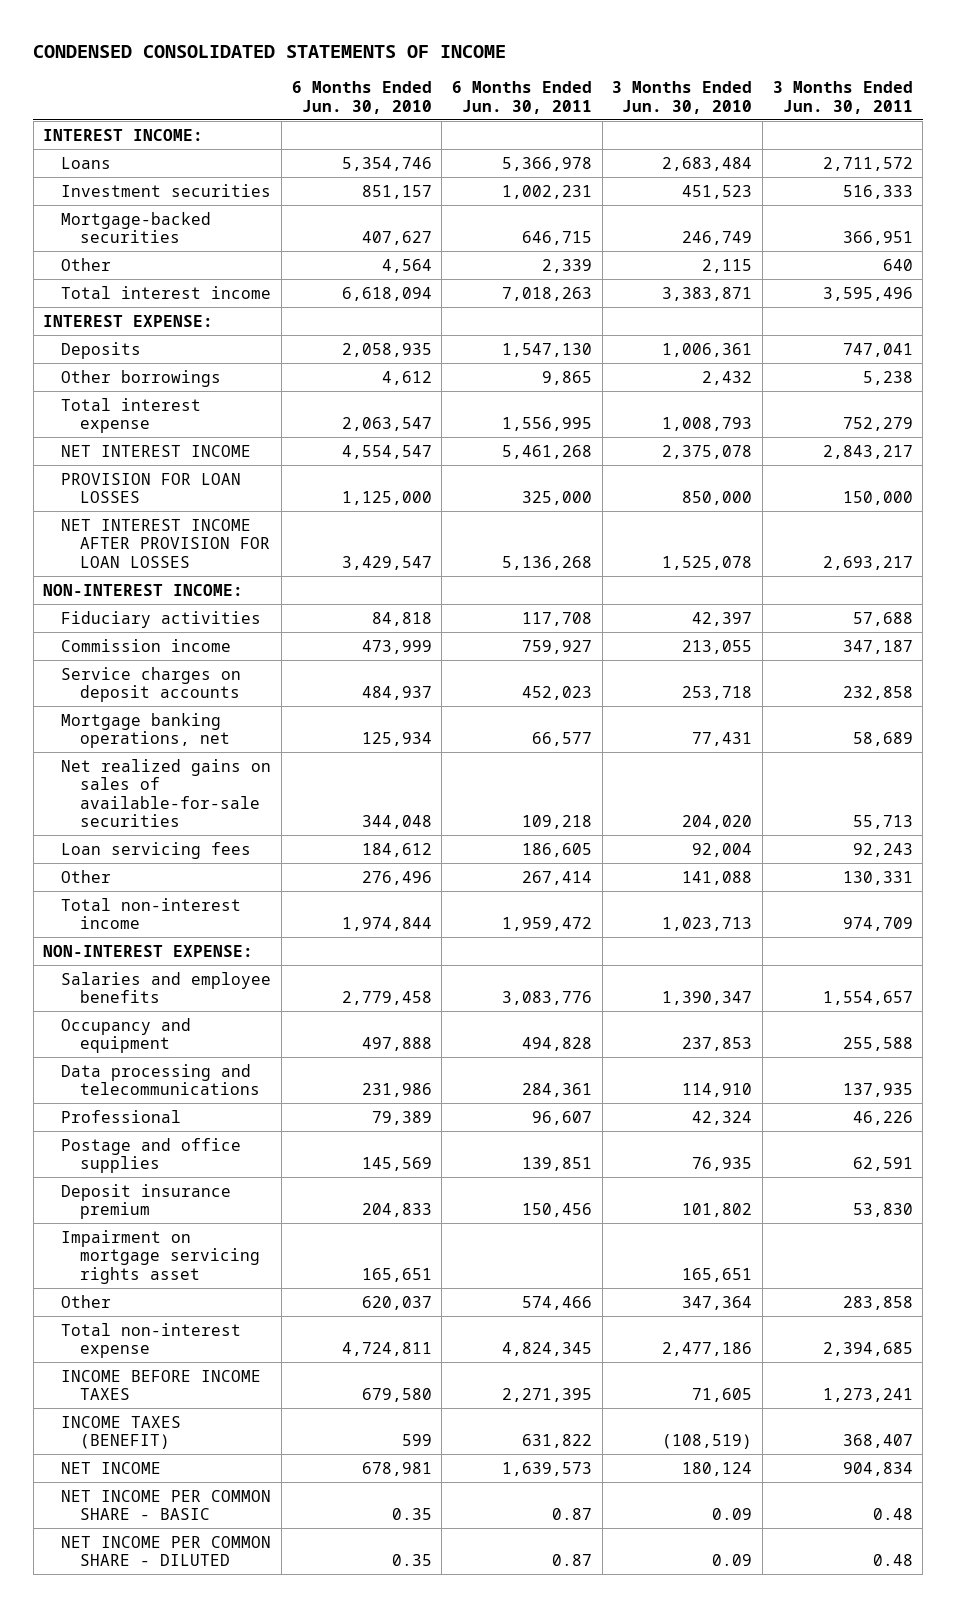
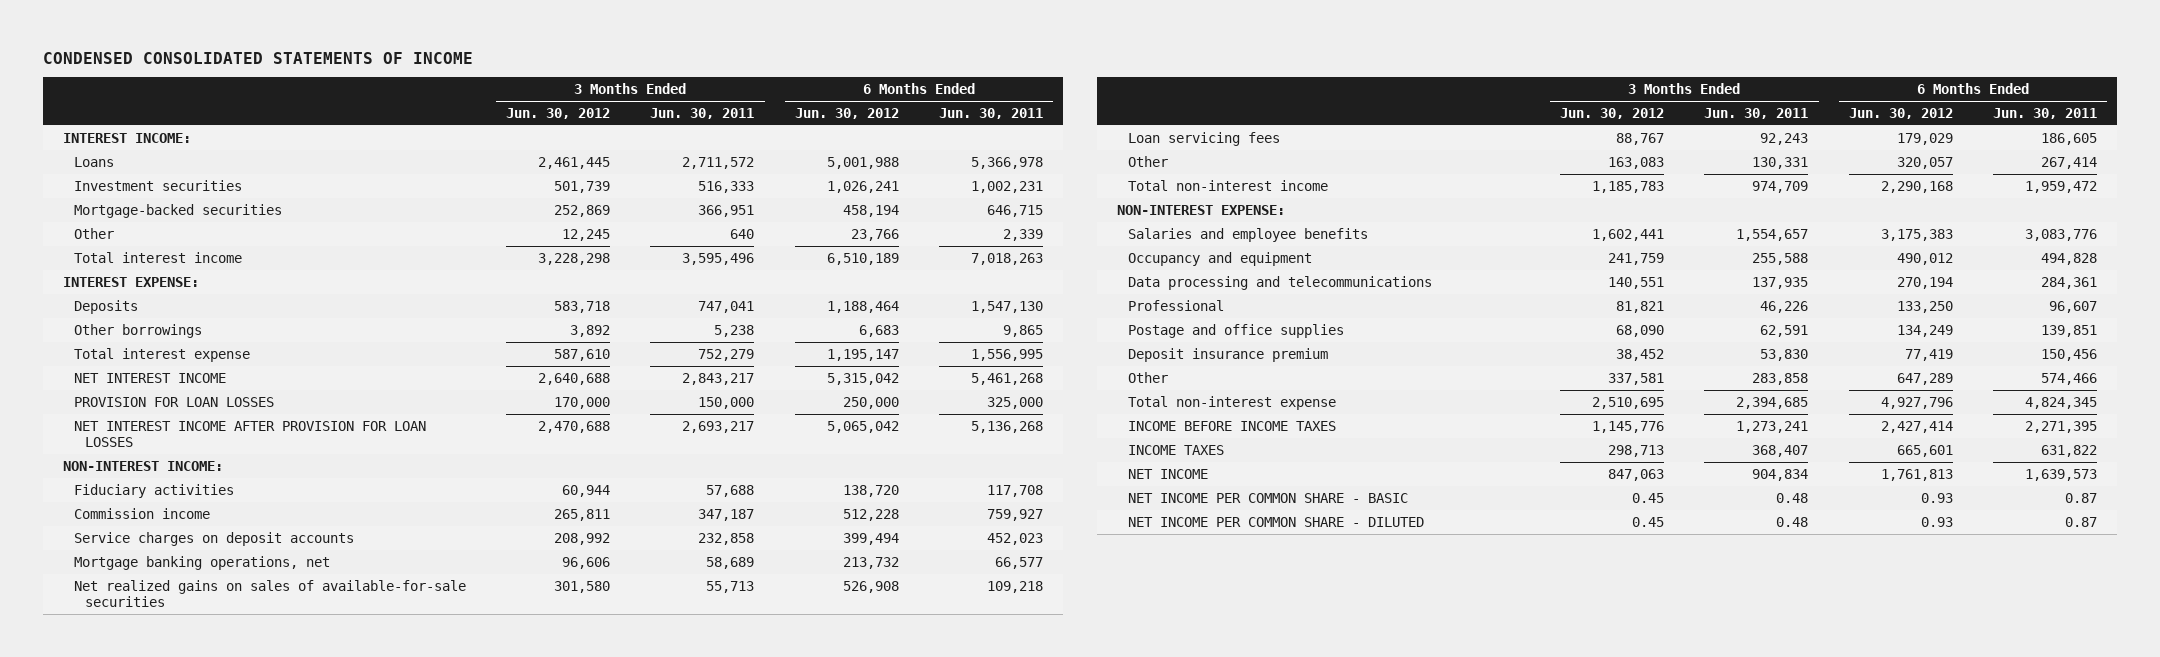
- | 6 Months Ended Jun. 30, 2010 | 6 Months Ended Jun. 30, 2011 | 3 Months Ended Jun. 30, 2010 | 3 Months Ended Jun. 30, 2011
+ | 3 Months Ended Jun. 30, 2012 | 3 Months Ended Jun. 30, 2011 | 6 Months Ended Jun. 30, 2012 | 6 Months Ended Jun. 30, 2011
- Impairment on mortgage servicing rights asset | 165,651 | | 165,651 |
- INCOME TAXES (BENEFIT) | 599 | 631,822 | (108,519) | 368,407
+ INCOME TAXES | 298,713 | 368,407 | 665,601 | 631,822

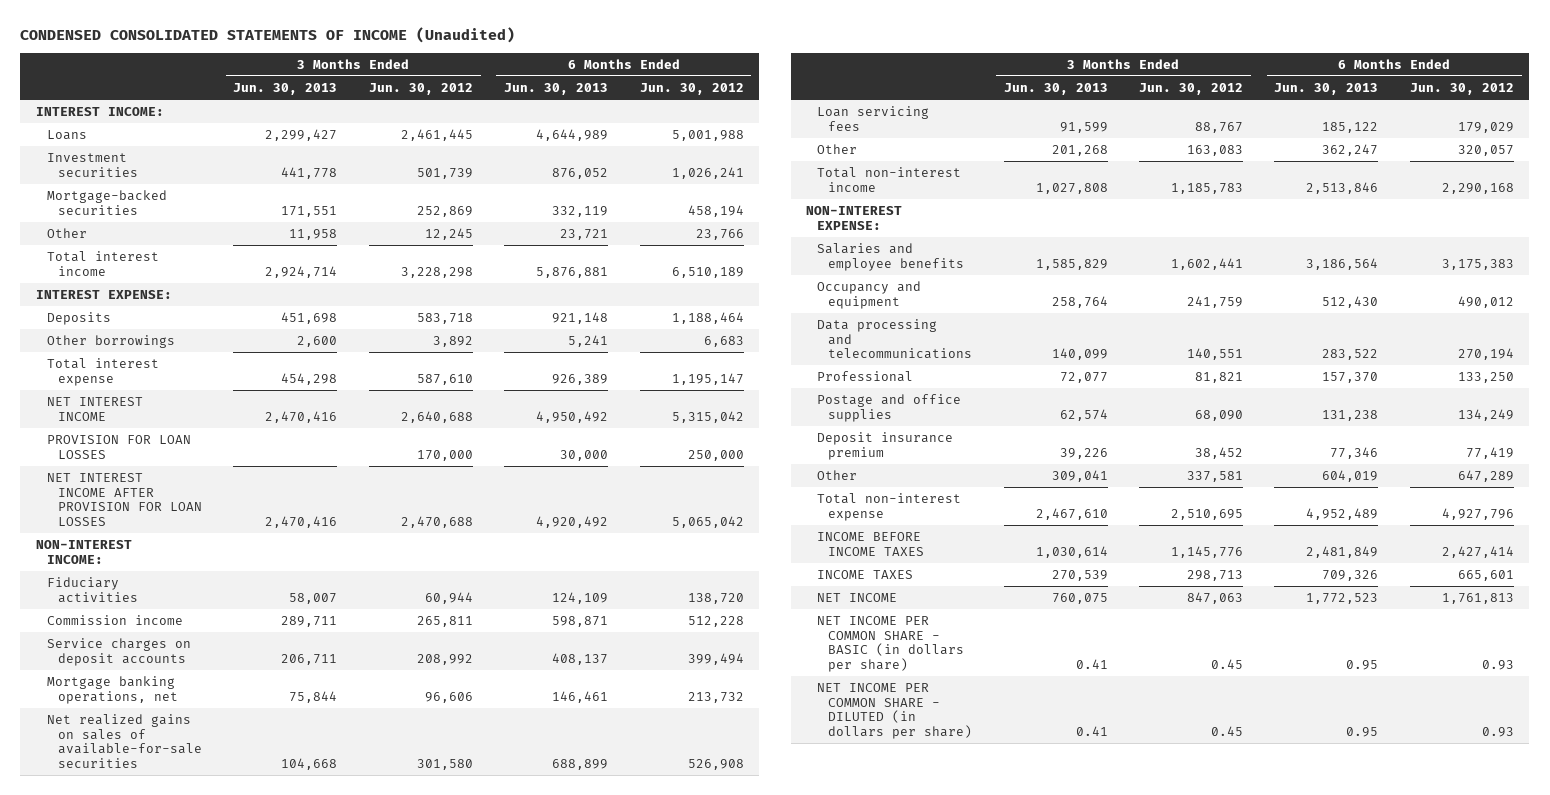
- CONDENSED CONSOLIDATED STATEMENTS OF INCOME
+ CONDENSED CONSOLIDATED STATEMENTS OF INCOME (Unaudited)
- | 3 Months Ended Jun. 30, 2012 | 3 Months Ended Jun. 30, 2011 | 6 Months Ended Jun. 30, 2012 | 6 Months Ended Jun. 30, 2011
+ | 3 Months Ended Jun. 30, 2013 | 3 Months Ended Jun. 30, 2012 | 6 Months Ended Jun. 30, 2013 | 6 Months Ended Jun. 30, 2012
- NET INCOME PER COMMON SHARE - BASIC | 0.45 | 0.48 | 0.93 | 0.87
- NET INCOME PER COMMON SHARE - DILUTED | 0.45 | 0.48 | 0.93 | 0.87
+ NET INCOME PER COMMON SHARE - BASIC (in dollars per share) | 0.41 | 0.45 | 0.95 | 0.93
+ NET INCOME PER COMMON SHARE - DILUTED (in dollars per share) | 0.41 | 0.45 | 0.95 | 0.93

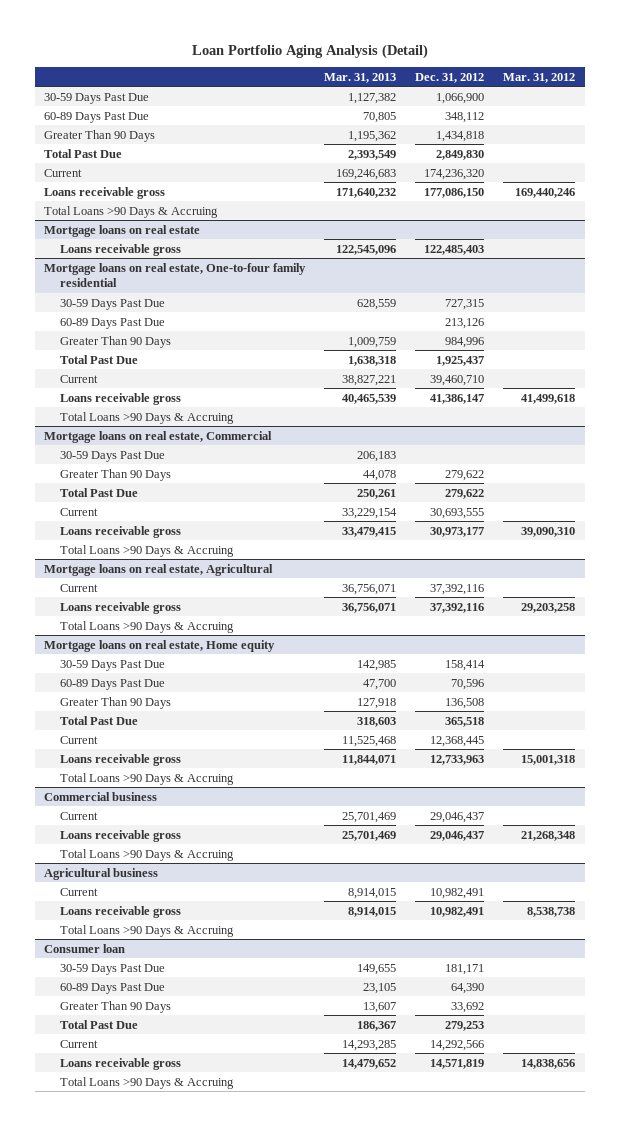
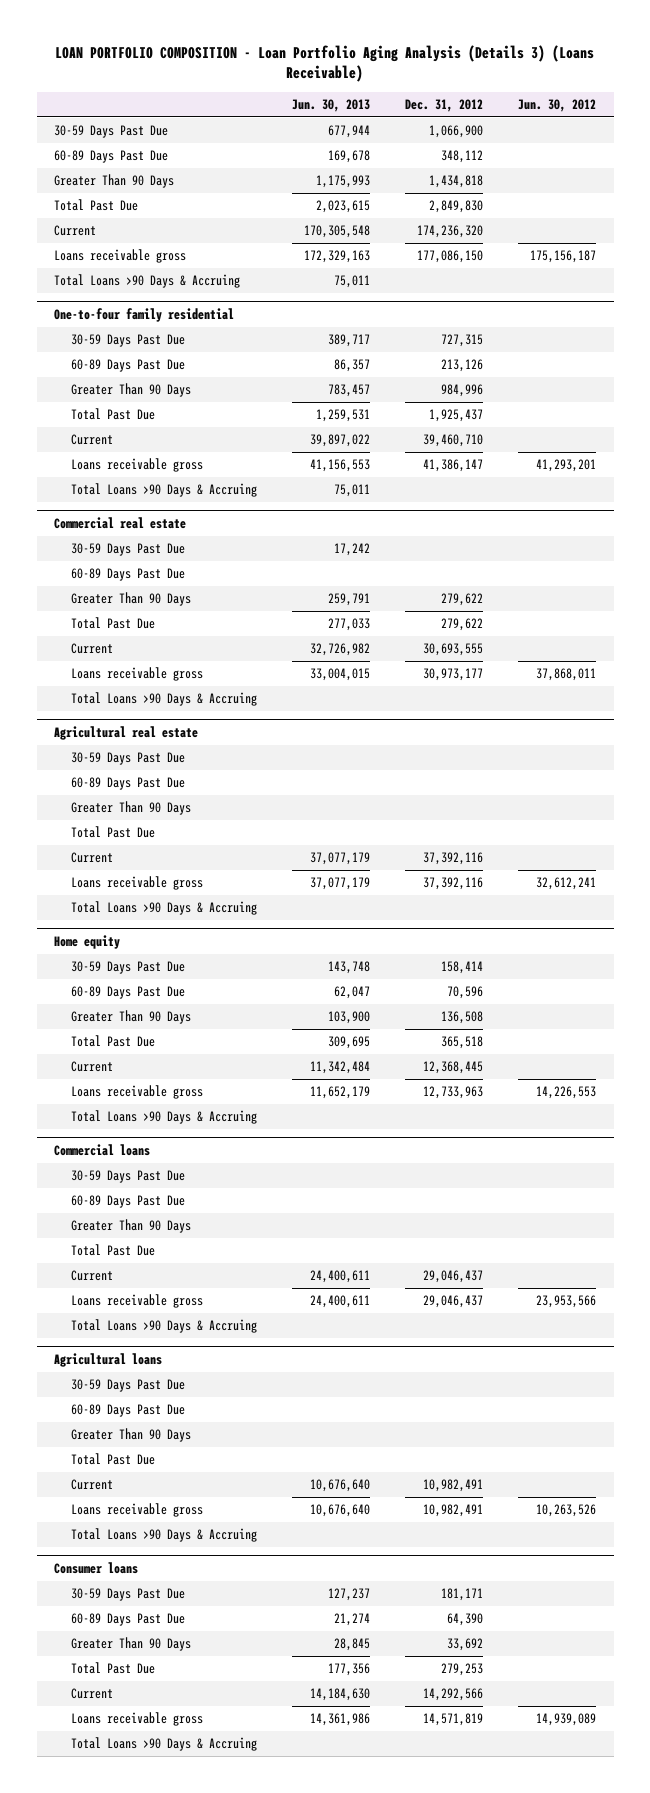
- Loan Portfolio Aging Analysis (Detail)
+ LOAN PORTFOLIO COMPOSITION - Loan Portfolio Aging Analysis (Details 3) (Loans Receivable)
- | Mar. 31, 2013 | Dec. 31, 2012 | Mar. 31, 2012
+ | Jun. 30, 2013 | Dec. 31, 2012 | Jun. 30, 2012
- Mortgage loans on real estate
- Loans receivable gross | 122,545,096 | 122,485,403 |
- Mortgage loans on real estate, One-to-four family residential
+ One-to-four family residential
- Mortgage loans on real estate, Commercial
+ Commercial real estate
+ 60-89 Days Past Due
- Mortgage loans on real estate, Agricultural
+ Agricultural real estate
+ 30-59 Days Past Due
+ 60-89 Days Past Due
+ Greater Than 90 Days
+ Total Past Due
- Mortgage loans on real estate, Home equity
+ Home equity
- Commercial business
+ Commercial loans
+ 30-59 Days Past Due
+ 60-89 Days Past Due
+ Greater Than 90 Days
+ Total Past Due
- Agricultural business
+ Agricultural loans
+ 30-59 Days Past Due
+ 60-89 Days Past Due
+ Greater Than 90 Days
+ Total Past Due
- Consumer loan
+ Consumer loans

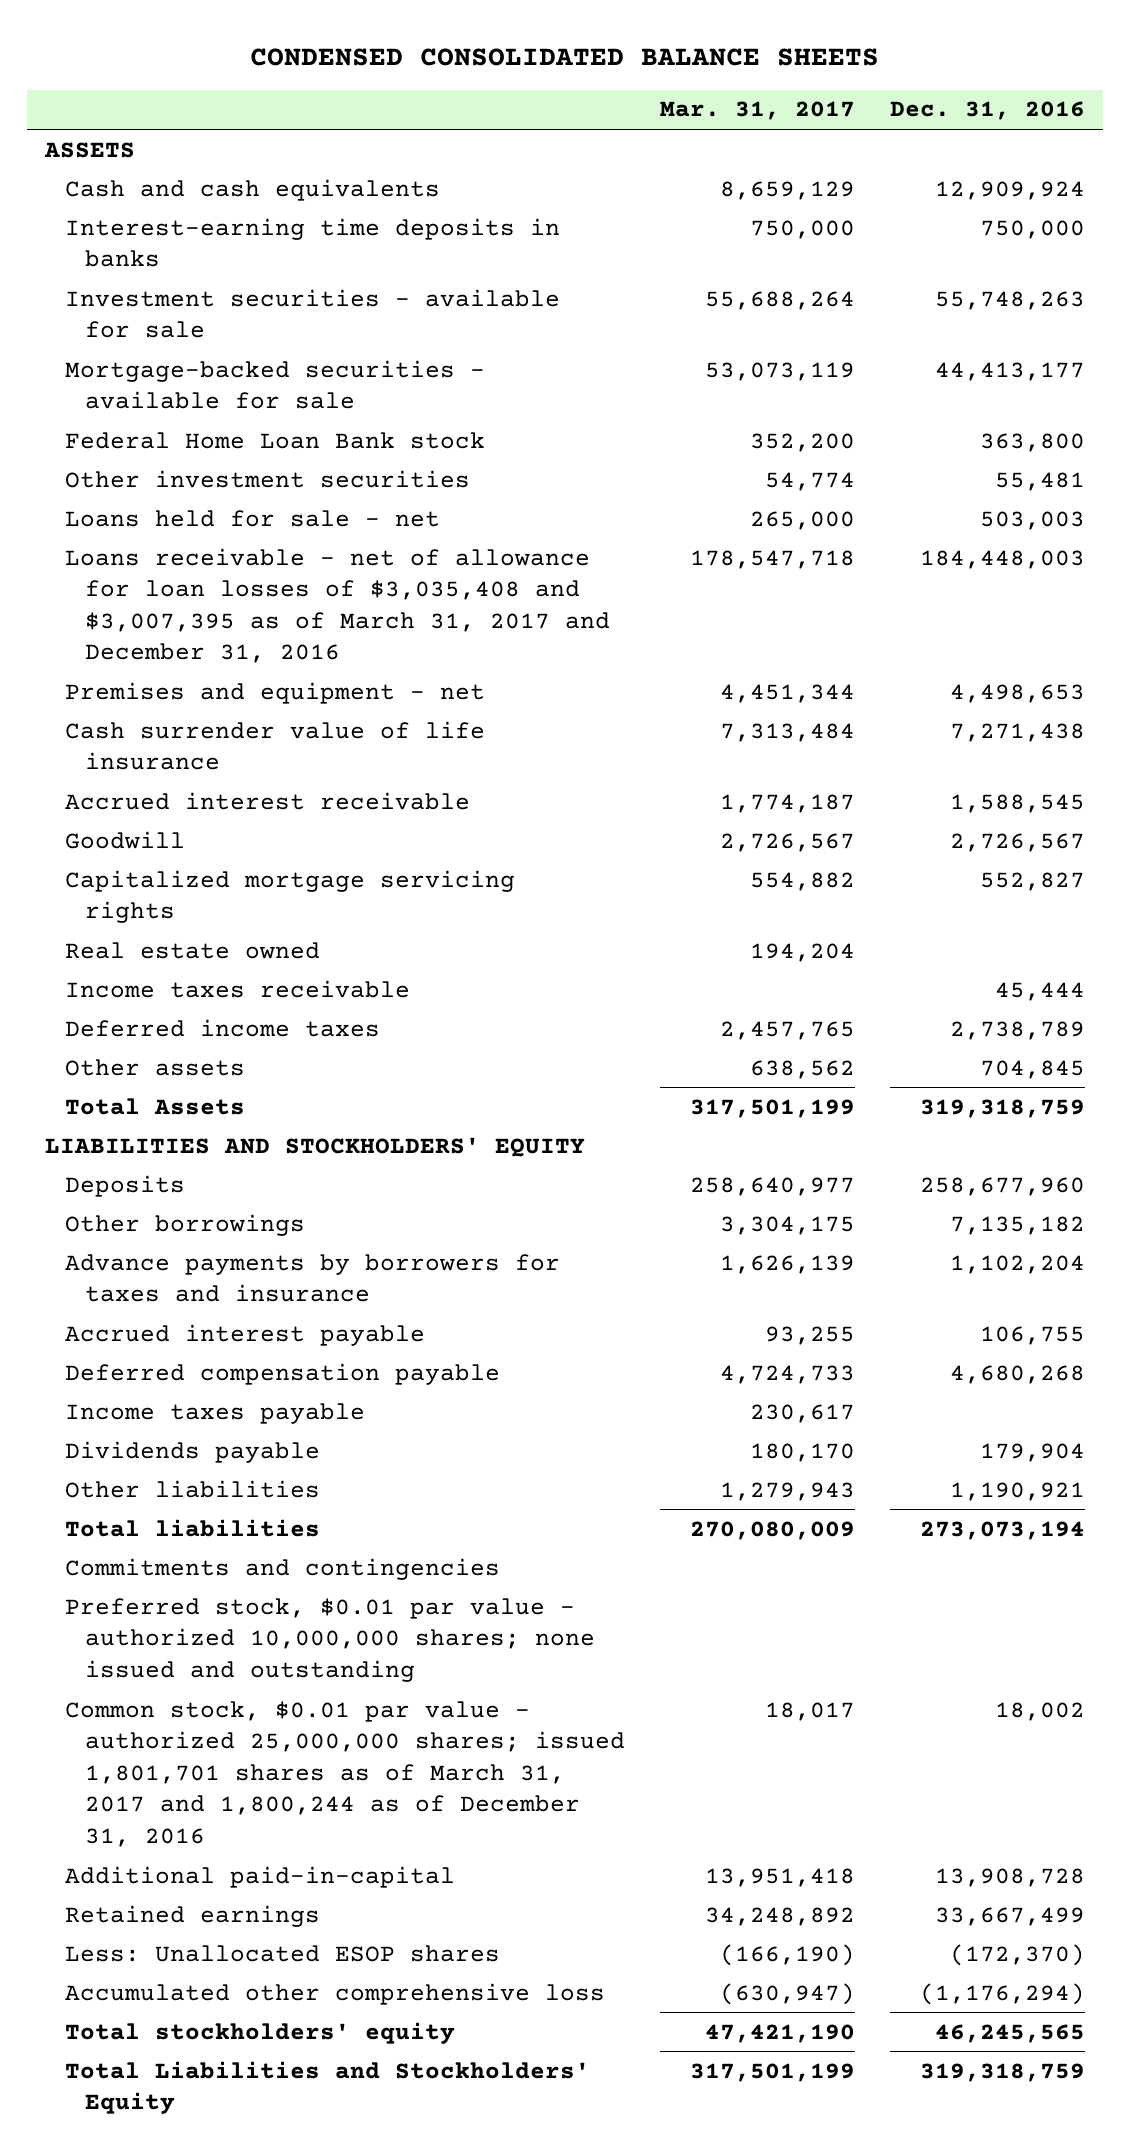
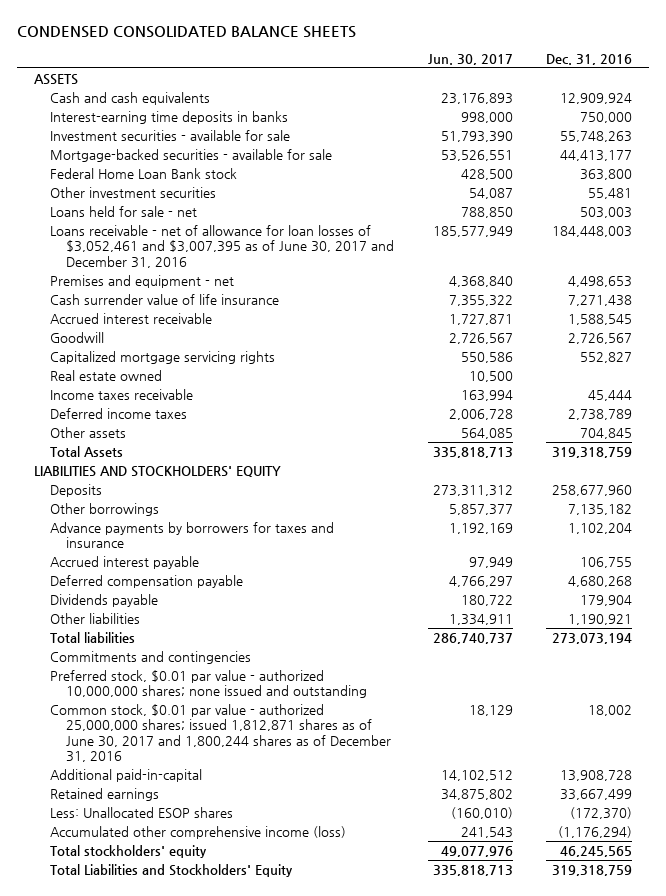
- | Mar. 31, 2017 | Dec. 31, 2016
+ | Jun. 30, 2017 | Dec. 31, 2016
- Loans receivable - net of allowance for loan losses of $3,035,408 and $3,007,395 as of March 31, 2017 and December 31, 2016 | 178,547,718 | 184,448,003
+ Loans receivable - net of allowance for loan losses of $3,052,461 and $3,007,395 as of June 30, 2017 and December 31, 2016 | 185,577,949 | 184,448,003
- Income taxes payable | 230,617 |
- Common stock, $0.01 par value - authorized 25,000,000 shares; issued 1,801,701 shares as of March 31, 2017 and 1,800,244 as of December 31, 2016 | 18,017 | 18,002
+ Common stock, $0.01 par value - authorized 25,000,000 shares; issued 1,812,871 shares as of June 30, 2017 and 1,800,244 shares as of December 31, 2016 | 18,129 | 18,002
- Accumulated other comprehensive loss | (630,947) | (1,176,294)
+ Accumulated other comprehensive income (loss) | 241,543 | (1,176,294)

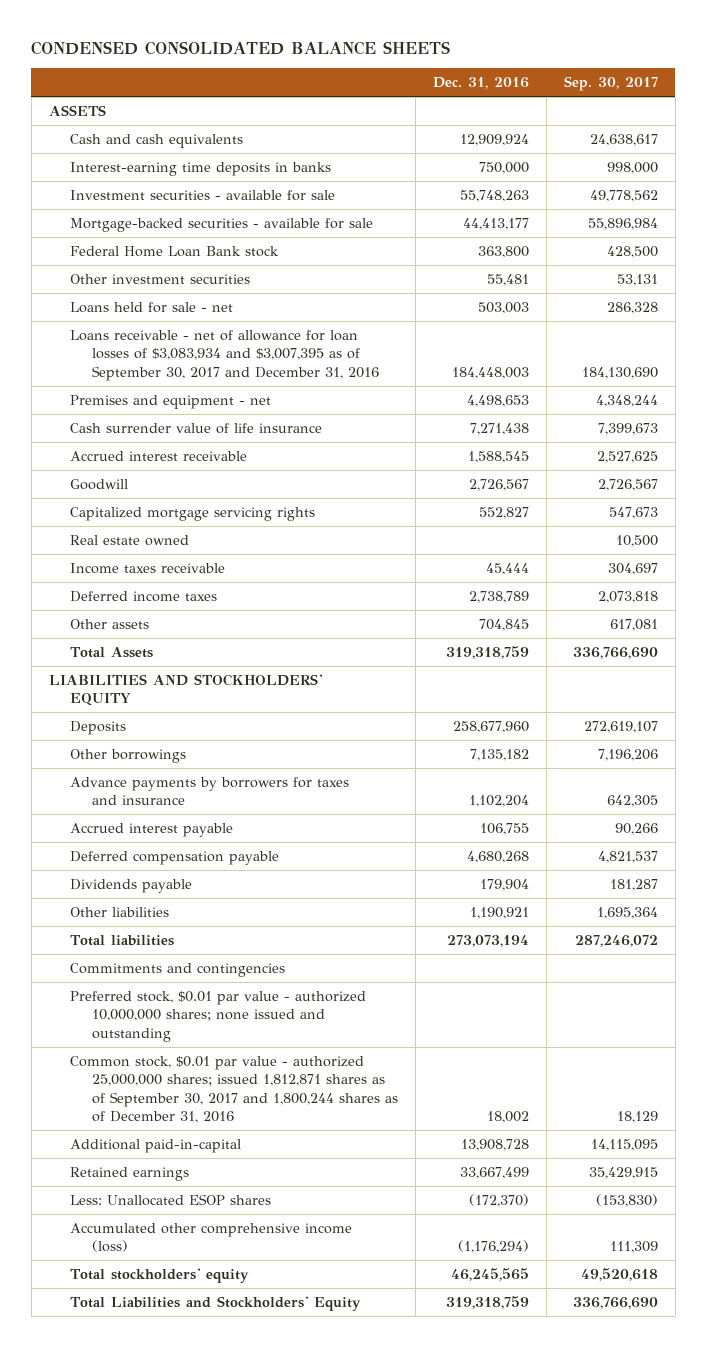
- | Jun. 30, 2017 | Dec. 31, 2016
+ | Dec. 31, 2016 | Sep. 30, 2017
- Loans receivable - net of allowance for loan losses of $3,052,461 and $3,007,395 as of June 30, 2017 and December 31, 2016 | 185,577,949 | 184,448,003
+ Loans receivable - net of allowance for loan losses of $3,083,934 and $3,007,395 as of September 30, 2017 and December 31, 2016 | 184,448,003 | 184,130,690
- Common stock, $0.01 par value - authorized 25,000,000 shares; issued 1,812,871 shares as of June 30, 2017 and 1,800,244 shares as of December 31, 2016 | 18,129 | 18,002
+ Common stock, $0.01 par value - authorized 25,000,000 shares; issued 1,812,871 shares as of September 30, 2017 and 1,800,244 shares as of December 31, 2016 | 18,002 | 18,129

